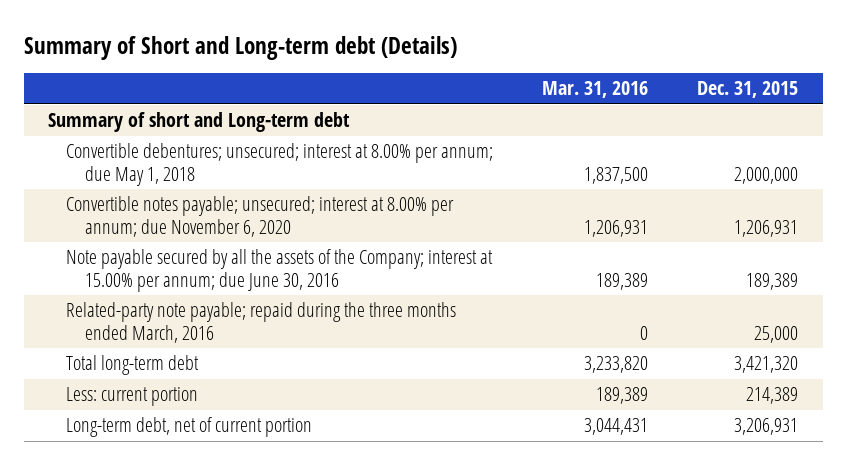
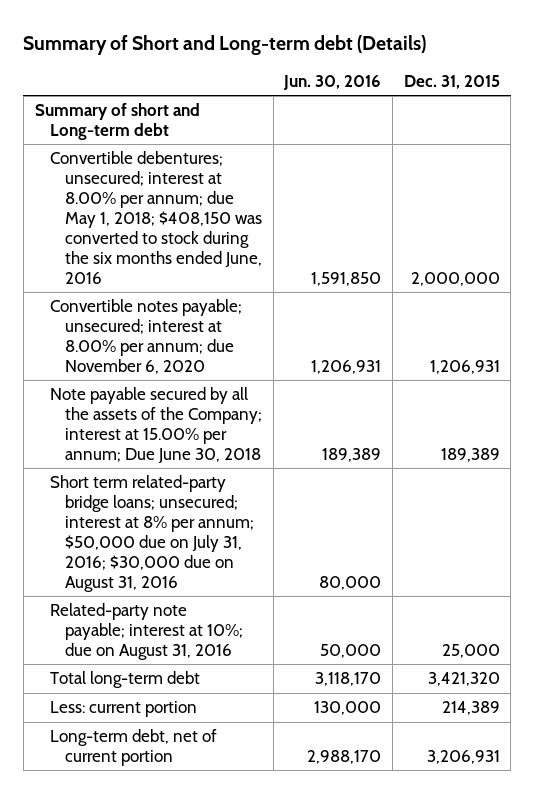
- | Mar. 31, 2016 | Dec. 31, 2015
+ | Jun. 30, 2016 | Dec. 31, 2015
- Convertible debentures; unsecured; interest at 8.00% per annum; due May 1, 2018 | 1,837,500 | 2,000,000
+ Convertible debentures; unsecured; interest at 8.00% per annum; due May 1, 2018; $408,150 was converted to stock during the six months ended June, 2016 | 1,591,850 | 2,000,000
- Note payable secured by all the assets of the Company; interest at 15.00% per annum; due June 30, 2016 | 189,389 | 189,389
- Related-party note payable; repaid during the three months ended March, 2016 | 0 | 25,000
+ Note payable secured by all the assets of the Company; interest at 15.00% per annum; Due June 30, 2018 | 189,389 | 189,389
+ Short term related-party bridge loans; unsecured; interest at 8% per annum; $50,000 due on July 31, 2016; $30,000 due on August 31, 2016 | 80,000 |
+ Related-party note payable; interest at 10%; due on August 31, 2016 | 50,000 | 25,000

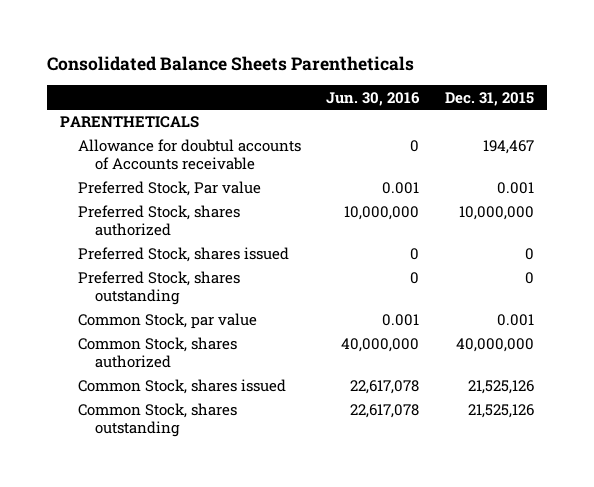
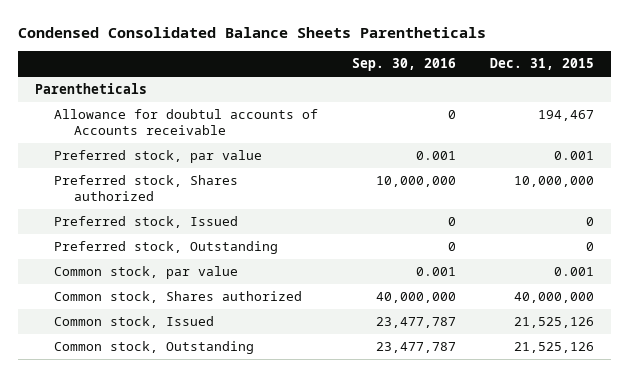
- Consolidated Balance Sheets Parentheticals
+ Condensed Consolidated Balance Sheets Parentheticals
- | Jun. 30, 2016 | Dec. 31, 2015
+ | Sep. 30, 2016 | Dec. 31, 2015
- PARENTHETICALS
+ Parentheticals
- Preferred Stock, Par value | 0.001 | 0.001
- Preferred Stock, shares authorized | 10,000,000 | 10,000,000
- Preferred Stock, shares issued | 0 | 0
- Preferred Stock, shares outstanding | 0 | 0
- Common Stock, par value | 0.001 | 0.001
- Common Stock, shares authorized | 40,000,000 | 40,000,000
- Common Stock, shares issued | 22,617,078 | 21,525,126
- Common Stock, shares outstanding | 22,617,078 | 21,525,126
+ Preferred stock, par value | 0.001 | 0.001
+ Preferred stock, Shares authorized | 10,000,000 | 10,000,000
+ Preferred stock, Issued | 0 | 0
+ Preferred stock, Outstanding | 0 | 0
+ Common stock, par value | 0.001 | 0.001
+ Common stock, Shares authorized | 40,000,000 | 40,000,000
+ Common stock, Issued | 23,477,787 | 21,525,126
+ Common stock, Outstanding | 23,477,787 | 21,525,126

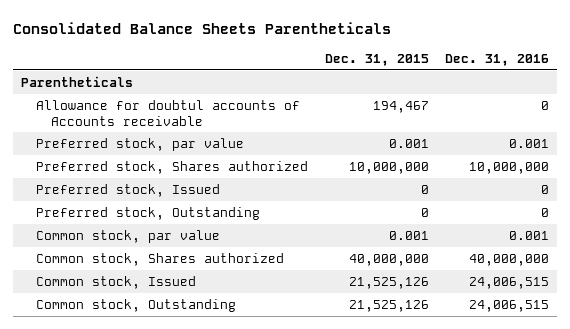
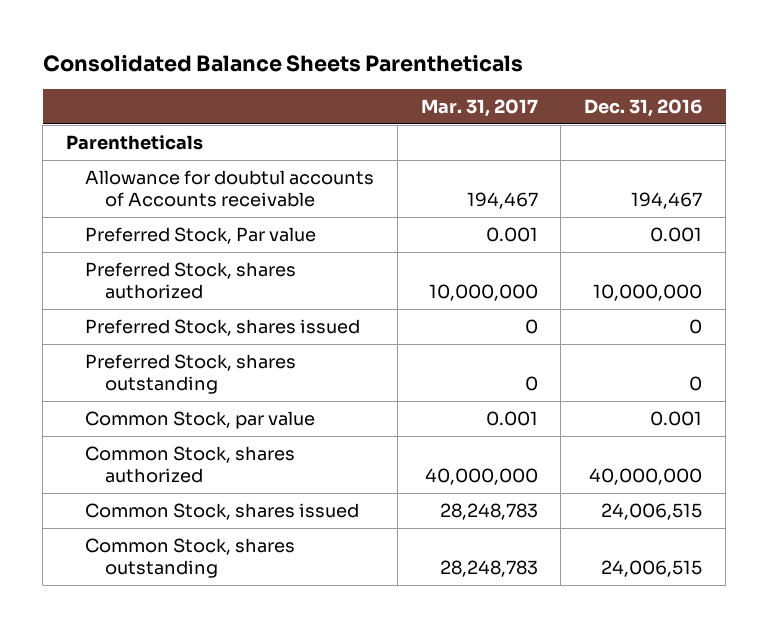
- | Dec. 31, 2015 | Dec. 31, 2016
+ | Mar. 31, 2017 | Dec. 31, 2016
- Allowance for doubtul accounts of Accounts receivable | 194,467 | 0
- Preferred stock, par value | 0.001 | 0.001
- Preferred stock, Shares authorized | 10,000,000 | 10,000,000
- Preferred stock, Issued | 0 | 0
- Preferred stock, Outstanding | 0 | 0
- Common stock, par value | 0.001 | 0.001
- Common stock, Shares authorized | 40,000,000 | 40,000,000
- Common stock, Issued | 21,525,126 | 24,006,515
- Common stock, Outstanding | 21,525,126 | 24,006,515
+ Allowance for doubtul accounts of Accounts receivable | 194,467 | 194,467
+ Preferred Stock, Par value | 0.001 | 0.001
+ Preferred Stock, shares authorized | 10,000,000 | 10,000,000
+ Preferred Stock, shares issued | 0 | 0
+ Preferred Stock, shares outstanding | 0 | 0
+ Common Stock, par value | 0.001 | 0.001
+ Common Stock, shares authorized | 40,000,000 | 40,000,000
+ Common Stock, shares issued | 28,248,783 | 24,006,515
+ Common Stock, shares outstanding | 28,248,783 | 24,006,515

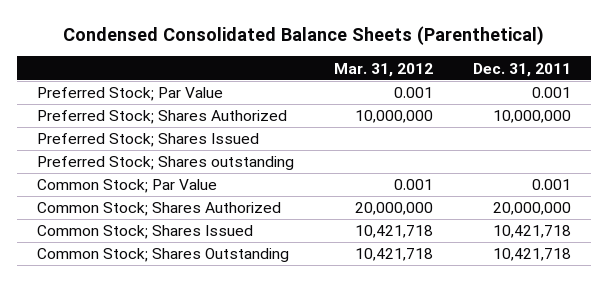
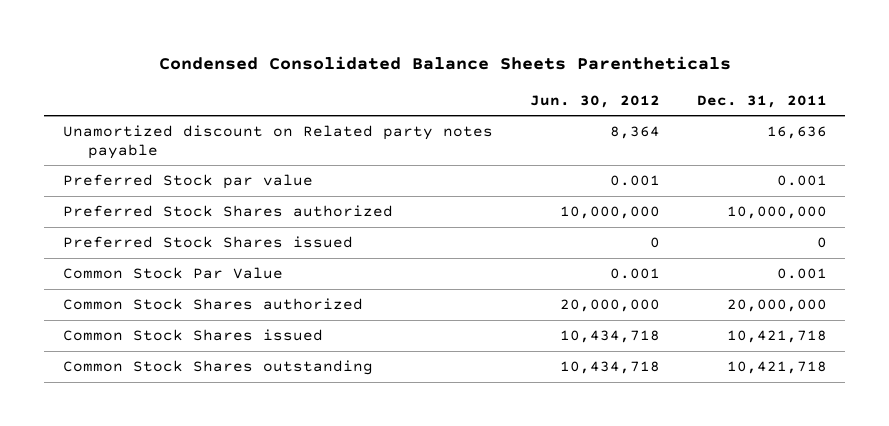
- Condensed Consolidated Balance Sheets (Parenthetical)
+ Condensed Consolidated Balance Sheets Parentheticals
- | Mar. 31, 2012 | Dec. 31, 2011
+ | Jun. 30, 2012 | Dec. 31, 2011
- Preferred Stock; Par Value | 0.001 | 0.001
- Preferred Stock; Shares Authorized | 10,000,000 | 10,000,000
- Preferred Stock; Shares Issued
- Preferred Stock; Shares outstanding
- Common Stock; Par Value | 0.001 | 0.001
- Common Stock; Shares Authorized | 20,000,000 | 20,000,000
- Common Stock; Shares Issued | 10,421,718 | 10,421,718
- Common Stock; Shares Outstanding | 10,421,718 | 10,421,718
+ Unamortized discount on Related party notes payable | 8,364 | 16,636
+ Preferred Stock par value | 0.001 | 0.001
+ Preferred Stock Shares authorized | 10,000,000 | 10,000,000
+ Preferred Stock Shares issued | 0 | 0
+ Common Stock Par Value | 0.001 | 0.001
+ Common Stock Shares authorized | 20,000,000 | 20,000,000
+ Common Stock Shares issued | 10,434,718 | 10,421,718
+ Common Stock Shares outstanding | 10,434,718 | 10,421,718

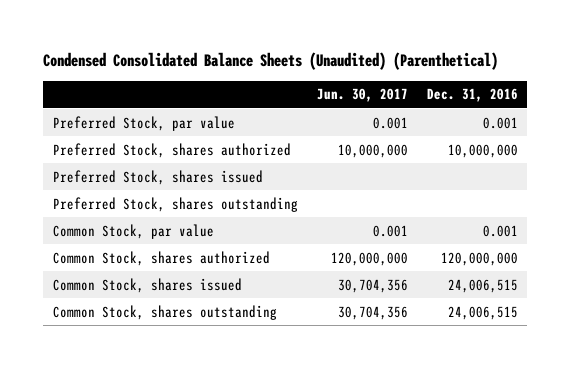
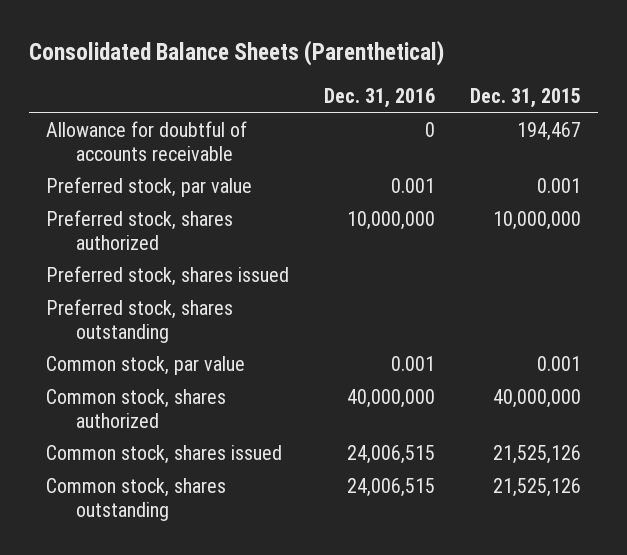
- Condensed Consolidated Balance Sheets (Unaudited) (Parenthetical)
+ Consolidated Balance Sheets (Parenthetical)
- | Jun. 30, 2017 | Dec. 31, 2016
+ | Dec. 31, 2016 | Dec. 31, 2015
- Preferred Stock, par value | 0.001 | 0.001
- Preferred Stock, shares authorized | 10,000,000 | 10,000,000
- Preferred Stock, shares issued
- Preferred Stock, shares outstanding
- Common Stock, par value | 0.001 | 0.001
- Common Stock, shares authorized | 120,000,000 | 120,000,000
- Common Stock, shares issued | 30,704,356 | 24,006,515
- Common Stock, shares outstanding | 30,704,356 | 24,006,515
+ Allowance for doubtful of accounts receivable | 0 | 194,467
+ Preferred stock, par value | 0.001 | 0.001
+ Preferred stock, shares authorized | 10,000,000 | 10,000,000
+ Preferred stock, shares issued
+ Preferred stock, shares outstanding
+ Common stock, par value | 0.001 | 0.001
+ Common stock, shares authorized | 40,000,000 | 40,000,000
+ Common stock, shares issued | 24,006,515 | 21,525,126
+ Common stock, shares outstanding | 24,006,515 | 21,525,126

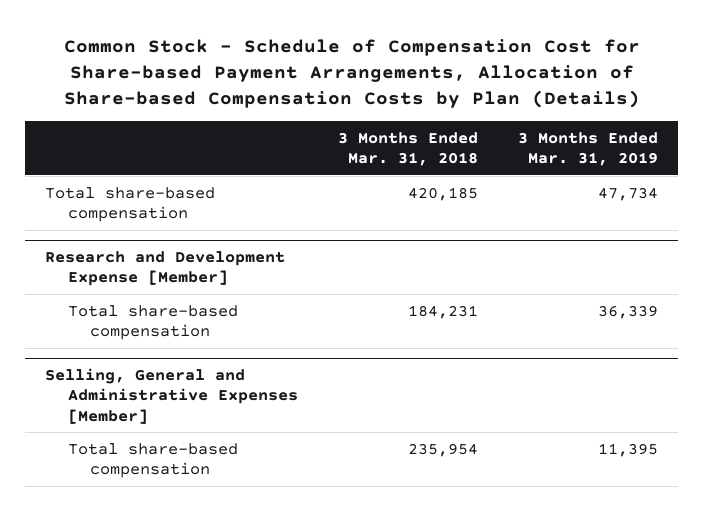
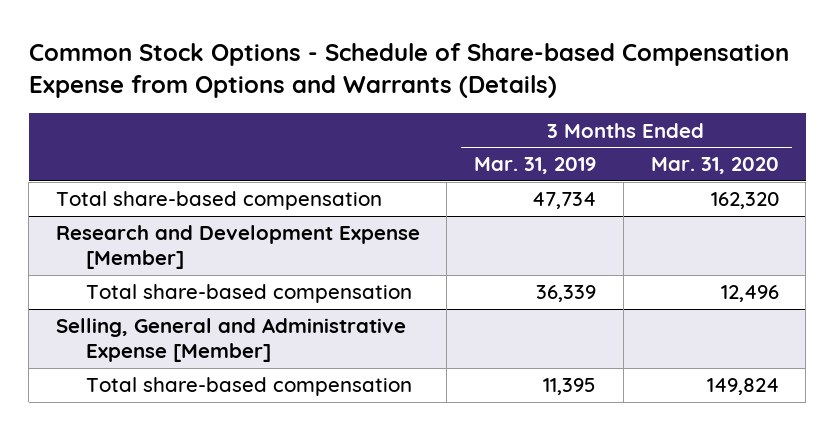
- Common Stock - Schedule of Compensation Cost for Share-based Payment Arrangements, Allocation of Share-based Compensation Costs by Plan (Details)
+ Common Stock Options - Schedule of Share-based Compensation Expense from Options and Warrants (Details)
- | 3 Months Ended Mar. 31, 2018 | 3 Months Ended Mar. 31, 2019
+ | 3 Months Ended Mar. 31, 2019 | 3 Months Ended Mar. 31, 2020
- Selling, General and Administrative Expenses [Member]
+ Selling, General and Administrative Expense [Member]

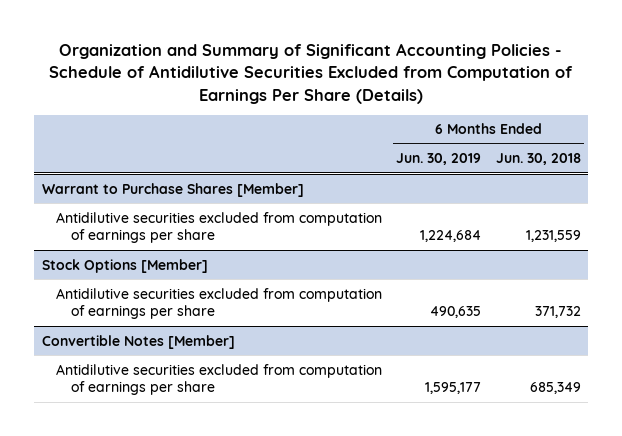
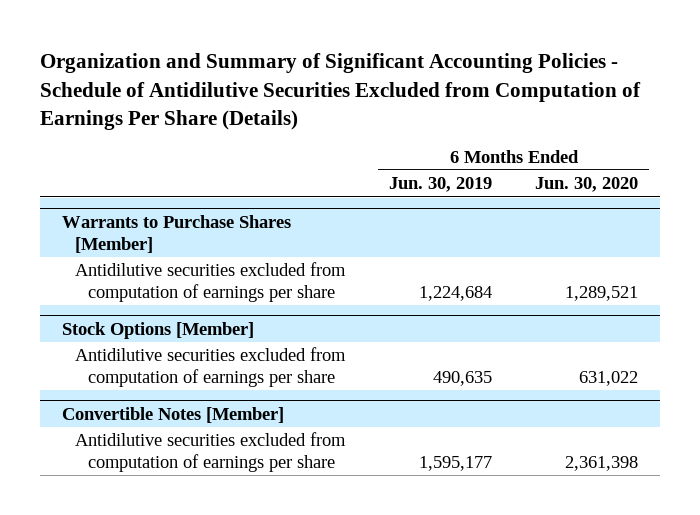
- | 6 Months Ended Jun. 30, 2019 | 6 Months Ended Jun. 30, 2018
+ | 6 Months Ended Jun. 30, 2019 | 6 Months Ended Jun. 30, 2020
- Warrant to Purchase Shares [Member]
+ Warrants to Purchase Shares [Member]

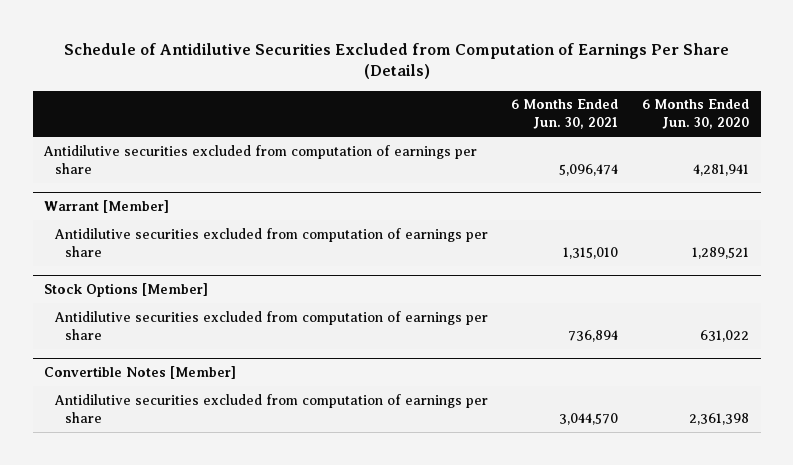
- Organization and Summary of Significant Accounting Policies - Schedule of Antidilutive Securities Excluded from Computation of Earnings Per Share (Details)
+ Schedule of Antidilutive Securities Excluded from Computation of Earnings Per Share (Details)
- | 6 Months Ended Jun. 30, 2019 | 6 Months Ended Jun. 30, 2020
+ | 6 Months Ended Jun. 30, 2021 | 6 Months Ended Jun. 30, 2020
- Warrants to Purchase Shares [Member]
+ Antidilutive securities excluded from computation of earnings per share | 5,096,474 | 4,281,941
+ Warrant [Member]

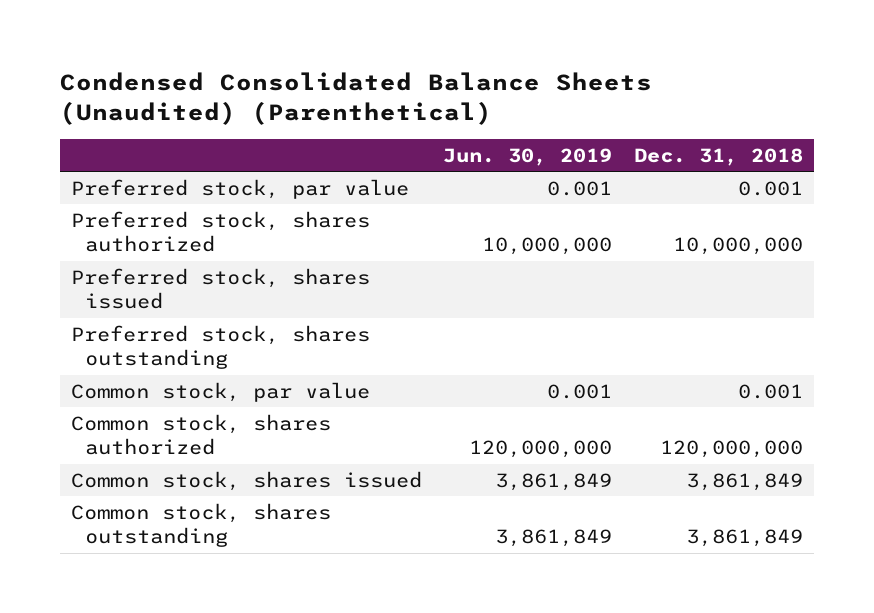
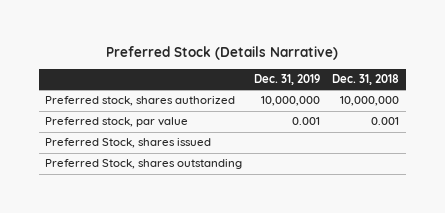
- Condensed Consolidated Balance Sheets (Unaudited) (Parenthetical)
+ Preferred Stock (Details Narrative)
- | Jun. 30, 2019 | Dec. 31, 2018
+ | Dec. 31, 2019 | Dec. 31, 2018
- Preferred stock, shares issued
- Preferred stock, shares outstanding
- Common stock, par value | 0.001 | 0.001
- Common stock, shares authorized | 120,000,000 | 120,000,000
- Common stock, shares issued | 3,861,849 | 3,861,849
- Common stock, shares outstanding | 3,861,849 | 3,861,849
moved down: Preferred stock, par value | 0.001 | 0.001
+ Preferred Stock, shares issued
+ Preferred Stock, shares outstanding

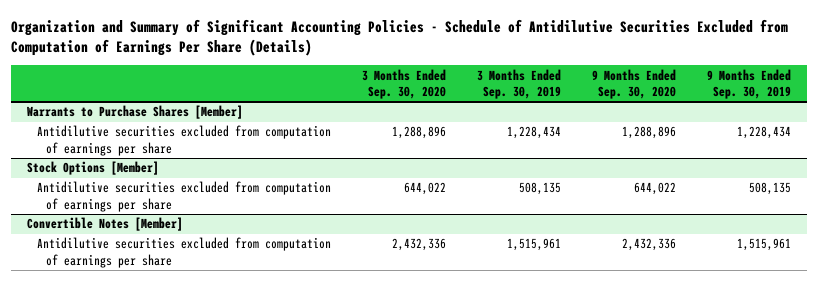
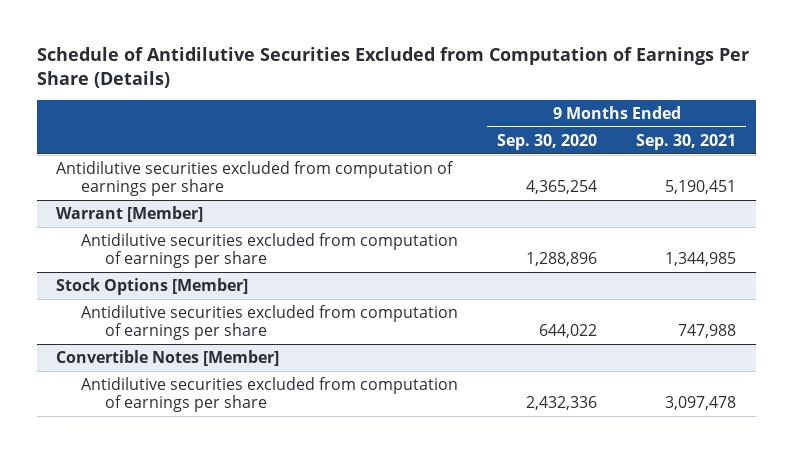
- Organization and Summary of Significant Accounting Policies - Schedule of Antidilutive Securities Excluded from Computation of Earnings Per Share (Details)
+ Schedule of Antidilutive Securities Excluded from Computation of Earnings Per Share (Details)
- | 3 Months Ended Sep. 30, 2020 | 3 Months Ended Sep. 30, 2019 | 9 Months Ended Sep. 30, 2020 | 9 Months Ended Sep. 30, 2019
+ | 9 Months Ended Sep. 30, 2020 | 9 Months Ended Sep. 30, 2021
- Warrants to Purchase Shares [Member]
+ Antidilutive securities excluded from computation of earnings per share | 4,365,254 | 5,190,451
+ Warrant [Member]

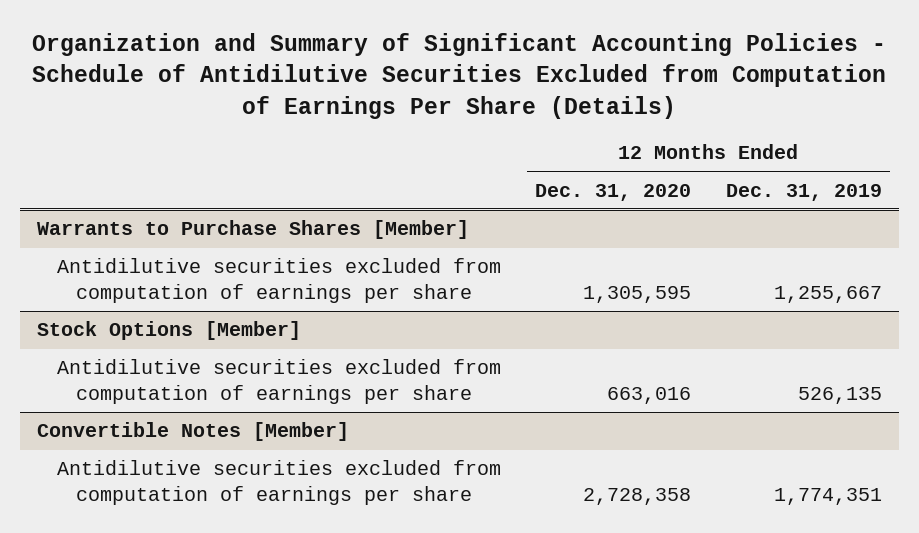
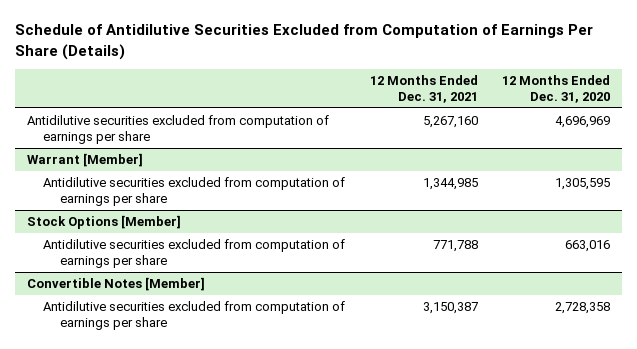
- Organization and Summary of Significant Accounting Policies - Schedule of Antidilutive Securities Excluded from Computation of Earnings Per Share (Details)
+ Schedule of Antidilutive Securities Excluded from Computation of Earnings Per Share (Details)
- | 12 Months Ended Dec. 31, 2020 | 12 Months Ended Dec. 31, 2019
+ | 12 Months Ended Dec. 31, 2021 | 12 Months Ended Dec. 31, 2020
- Warrants to Purchase Shares [Member]
+ Antidilutive securities excluded from computation of earnings per share | 5,267,160 | 4,696,969
+ Warrant [Member]

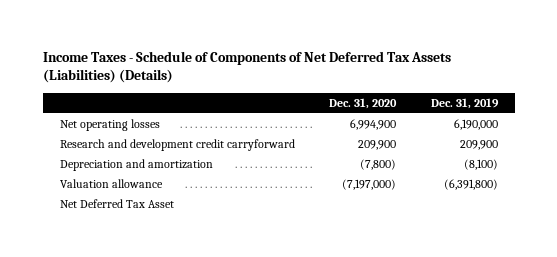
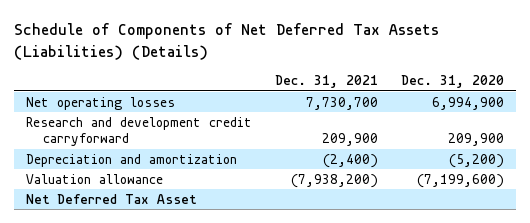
- Income Taxes - Schedule of Components of Net Deferred Tax Assets (Liabilities) (Details)
+ Schedule of Components of Net Deferred Tax Assets (Liabilities) (Details)
- | Dec. 31, 2020 | Dec. 31, 2019
+ | Dec. 31, 2021 | Dec. 31, 2020
- Depreciation and amortization | (7,800) | (8,100)
- Valuation allowance | (7,197,000) | (6,391,800)
+ Depreciation and amortization | (2,400) | (5,200)
+ Valuation allowance | (7,938,200) | (7,199,600)

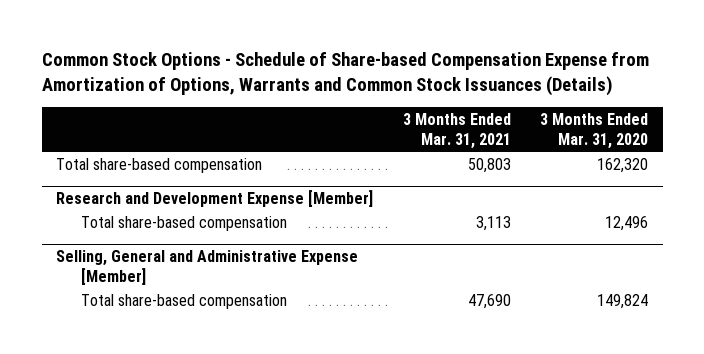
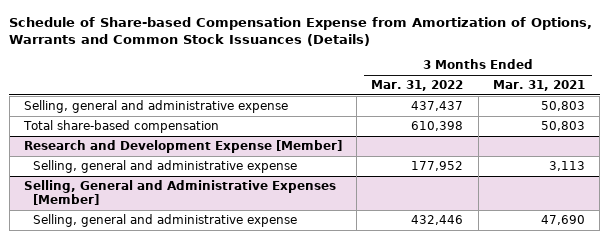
- Common Stock Options - Schedule of Share-based Compensation Expense from Amortization of Options, Warrants and Common Stock Issuances (Details)
+ Schedule of Share-based Compensation Expense from Amortization of Options, Warrants and Common Stock Issuances (Details)
- | 3 Months Ended Mar. 31, 2021 | 3 Months Ended Mar. 31, 2020
+ | 3 Months Ended Mar. 31, 2022 | 3 Months Ended Mar. 31, 2021
+ Selling, general and administrative expense | 437,437 | 50,803
@ Research and Development Expense [Member]
- Total share-based compensation | 3,113 | 12,496
- Selling, General and Administrative Expense [Member]
- Total share-based compensation | 47,690 | 149,824
@ Research and Development Expense [Member]
+ Selling, general and administrative expense | 177,952 | 3,113
+ Selling, General and Administrative Expenses [Member]
+ Selling, general and administrative expense | 432,446 | 47,690

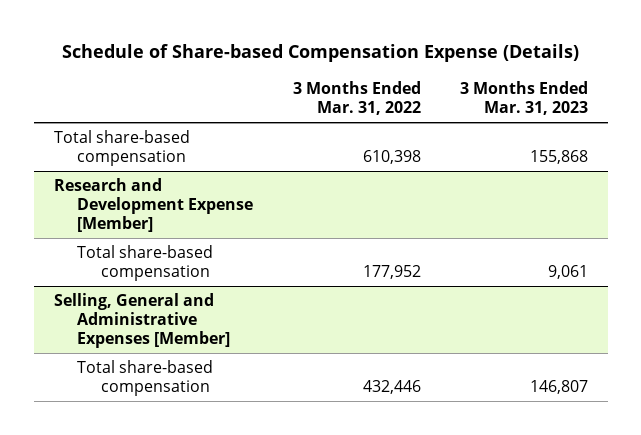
- Schedule of Share-based Compensation Expense from Amortization of Options, Warrants and Common Stock Issuances (Details)
+ Schedule of Share-based Compensation Expense (Details)
- | 3 Months Ended Mar. 31, 2022 | 3 Months Ended Mar. 31, 2021
+ | 3 Months Ended Mar. 31, 2022 | 3 Months Ended Mar. 31, 2023
- Selling, general and administrative expense | 437,437 | 50,803
@ Research and Development Expense [Member]
- Selling, general and administrative expense | 177,952 | 3,113
+ Total share-based compensation | 177,952 | 9,061
@ Selling, General and Administrative Expenses [Member]
- Selling, general and administrative expense | 432,446 | 47,690
+ Total share-based compensation | 432,446 | 146,807

